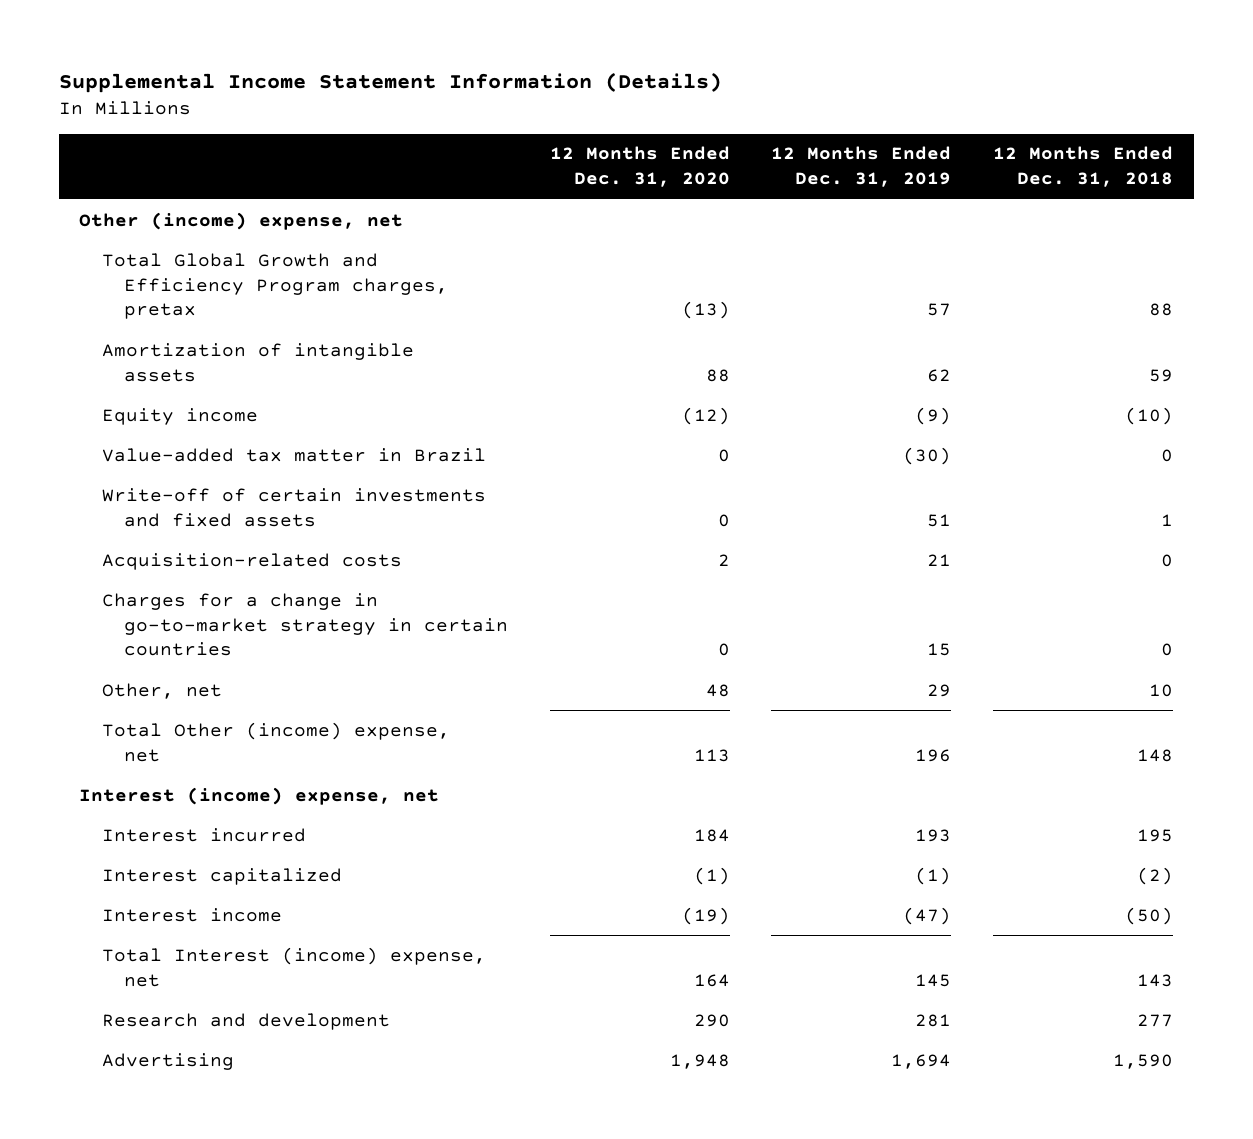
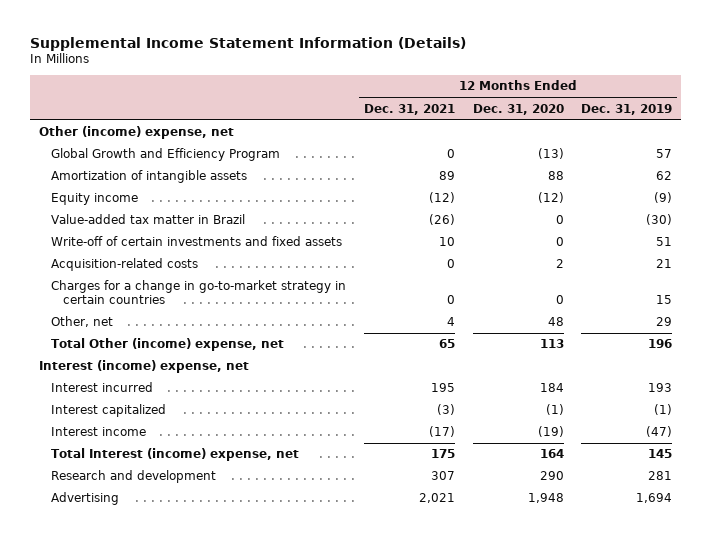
- | 12 Months Ended Dec. 31, 2020 | 12 Months Ended Dec. 31, 2019 | 12 Months Ended Dec. 31, 2018
+ | 12 Months Ended Dec. 31, 2021 | 12 Months Ended Dec. 31, 2020 | 12 Months Ended Dec. 31, 2019
- Total Global Growth and Efficiency Program charges, pretax | (13) | 57 | 88
+ Global Growth and Efficiency Program | 0 | (13) | 57

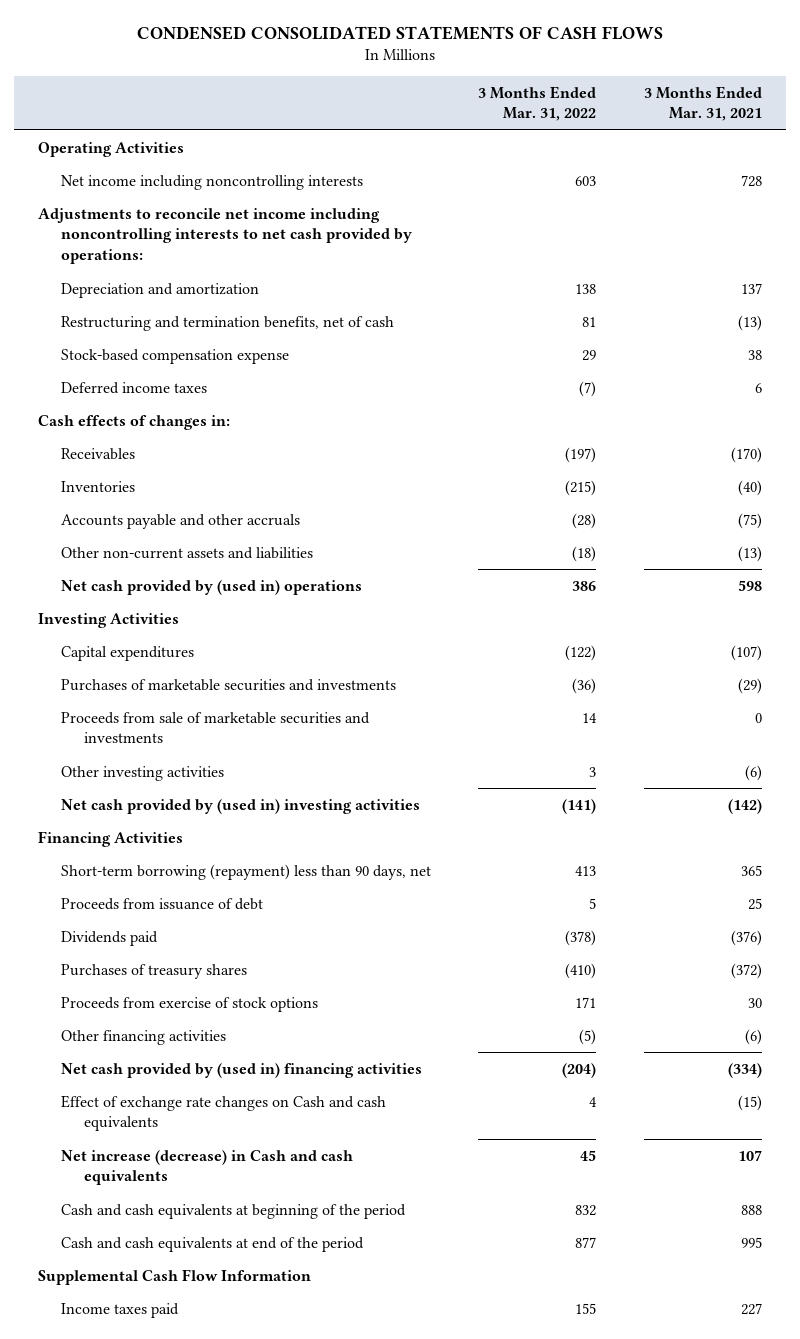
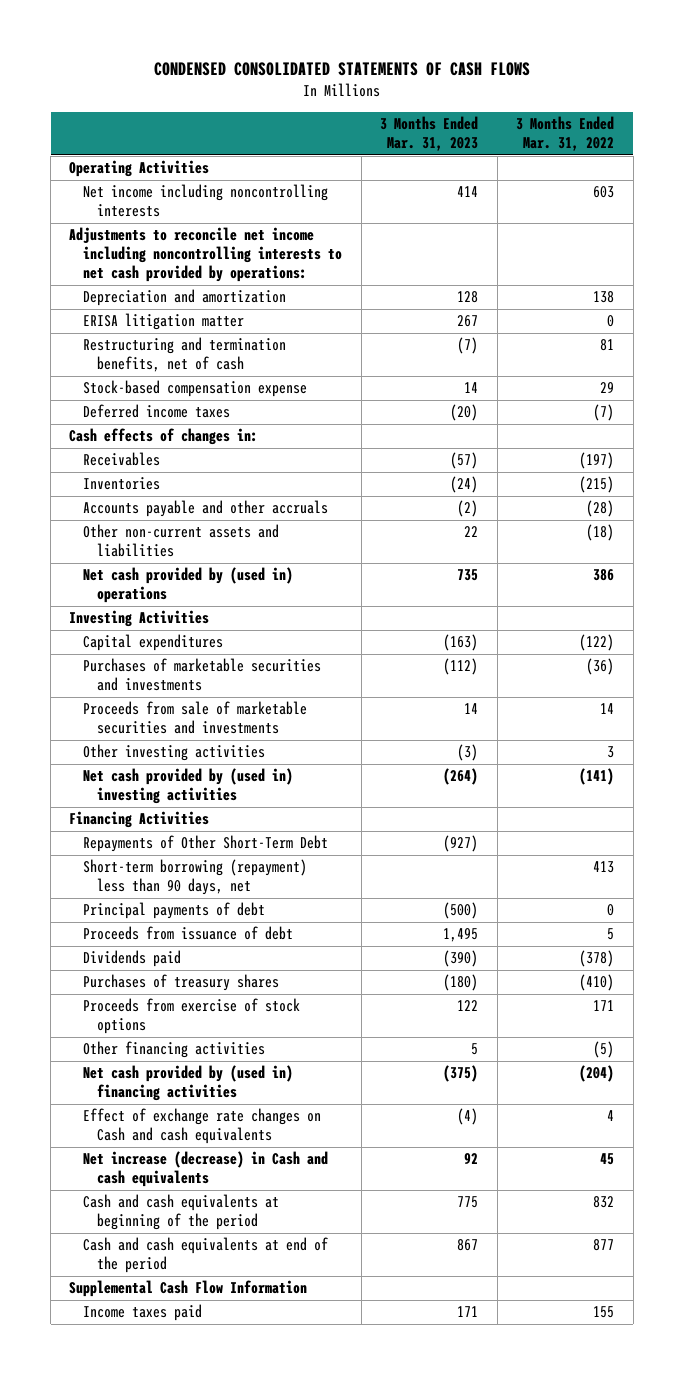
- | 3 Months Ended Mar. 31, 2022 | 3 Months Ended Mar. 31, 2021
+ | 3 Months Ended Mar. 31, 2023 | 3 Months Ended Mar. 31, 2022
+ ERISA litigation matter | 267 | 0
+ Repayments of Other Short-Term Debt | (927) |
+ Principal payments of debt | (500) | 0

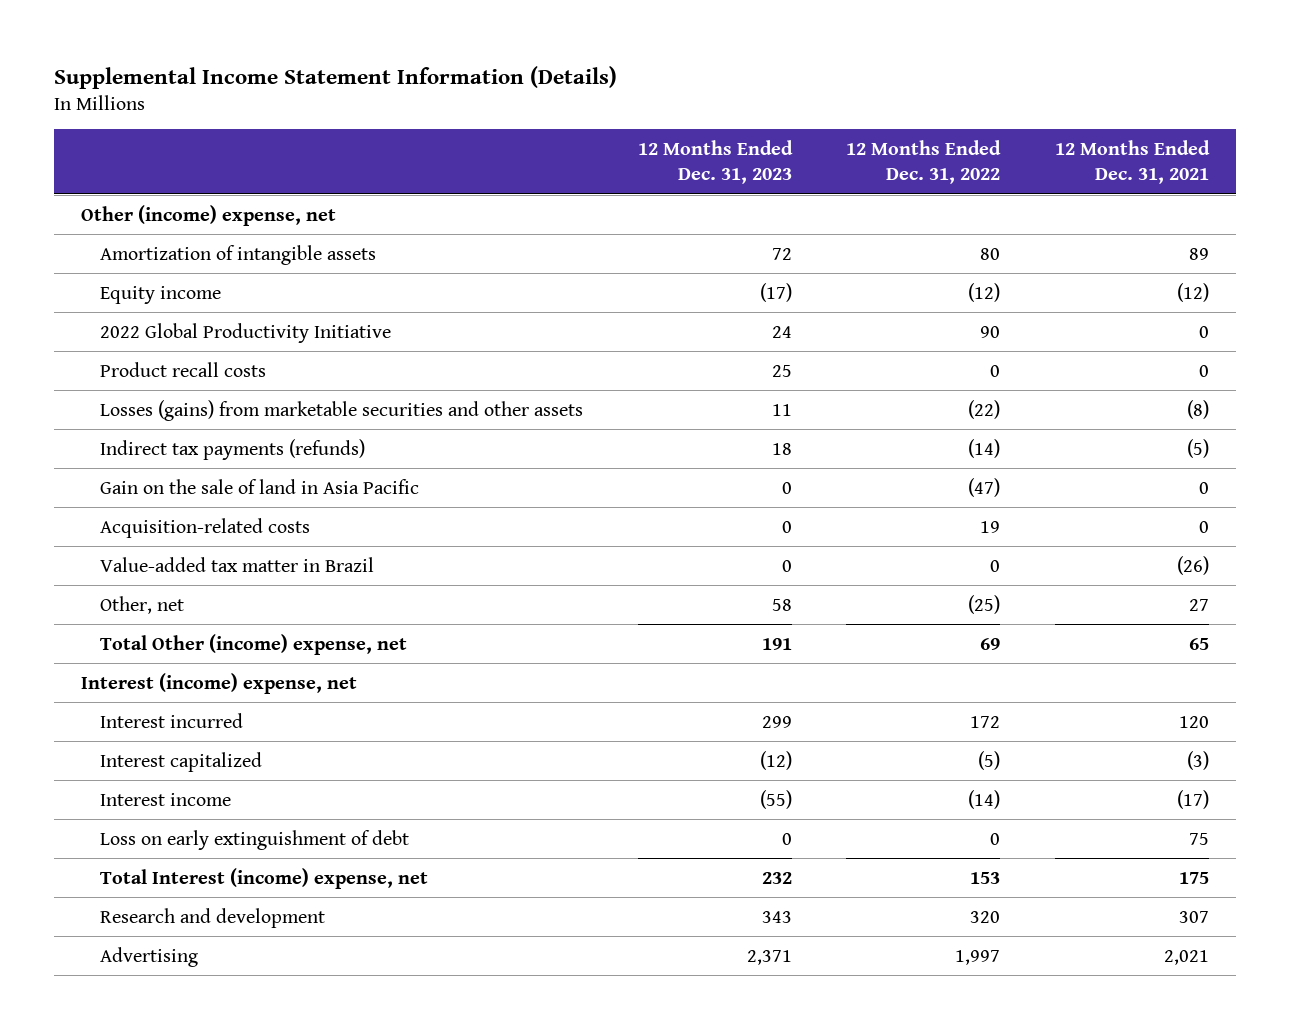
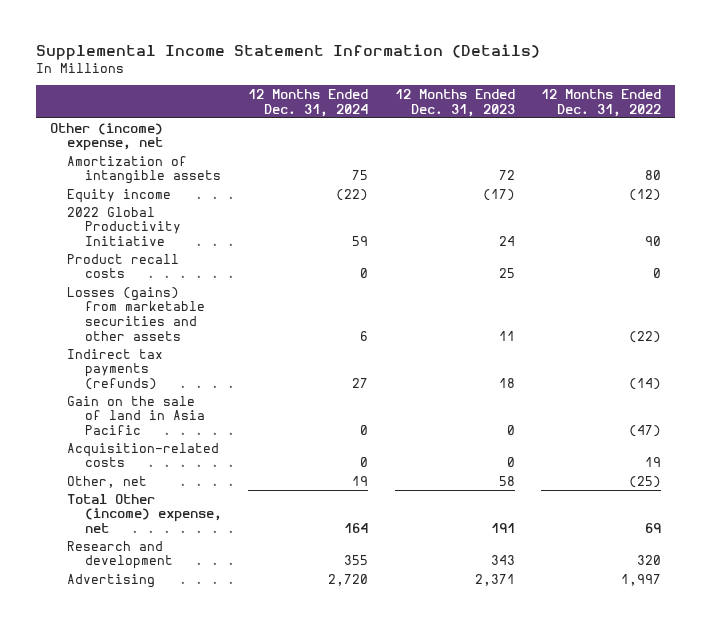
- | 12 Months Ended Dec. 31, 2023 | 12 Months Ended Dec. 31, 2022 | 12 Months Ended Dec. 31, 2021
+ | 12 Months Ended Dec. 31, 2024 | 12 Months Ended Dec. 31, 2023 | 12 Months Ended Dec. 31, 2022
- Value-added tax matter in Brazil | 0 | 0 | (26)
- Interest (income) expense, net
- Interest incurred | 299 | 172 | 120
- Interest capitalized | (12) | (5) | (3)
- Interest income | (55) | (14) | (17)
- Loss on early extinguishment of debt | 0 | 0 | 75
- Total Interest (income) expense, net | 232 | 153 | 175

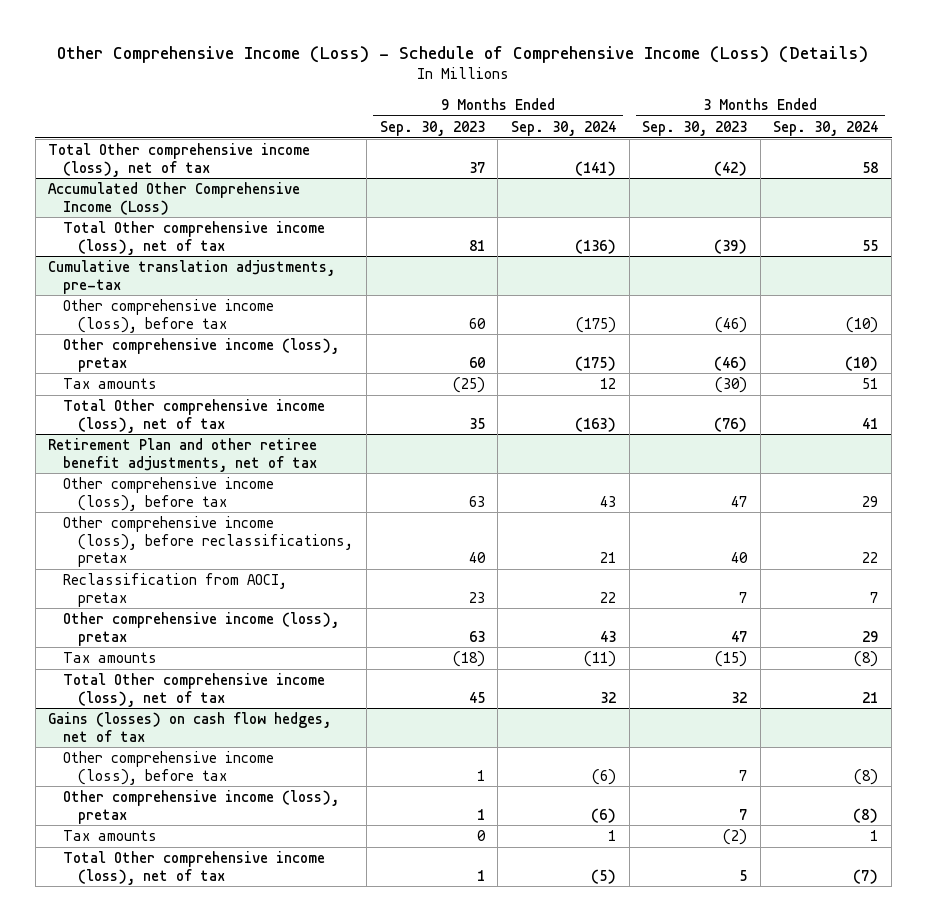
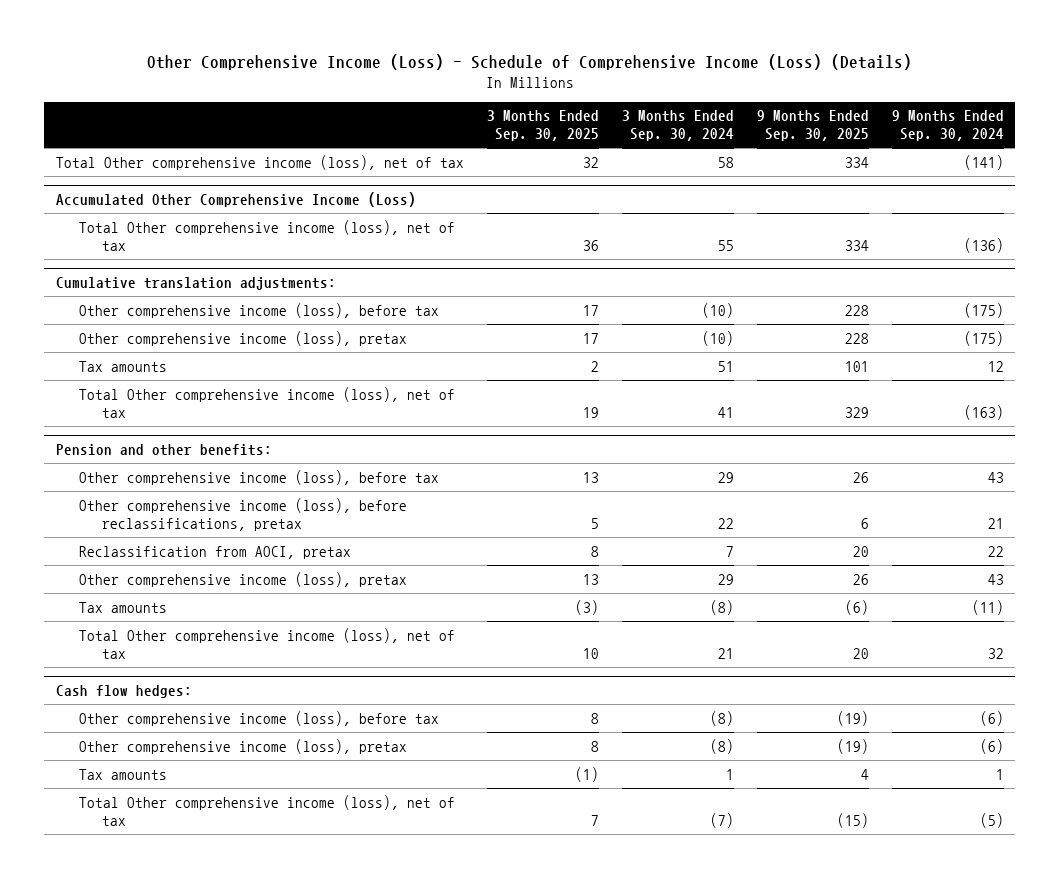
- | 9 Months Ended Sep. 30, 2023 | 9 Months Ended Sep. 30, 2024 | 3 Months Ended Sep. 30, 2023 | 3 Months Ended Sep. 30, 2024
+ | 3 Months Ended Sep. 30, 2025 | 3 Months Ended Sep. 30, 2024 | 9 Months Ended Sep. 30, 2025 | 9 Months Ended Sep. 30, 2024
- Cumulative translation adjustments, pre-tax
+ Cumulative translation adjustments:
- Retirement Plan and other retiree benefit adjustments, net of tax
+ Pension and other benefits:
- Gains (losses) on cash flow hedges, net of tax
+ Cash flow hedges:

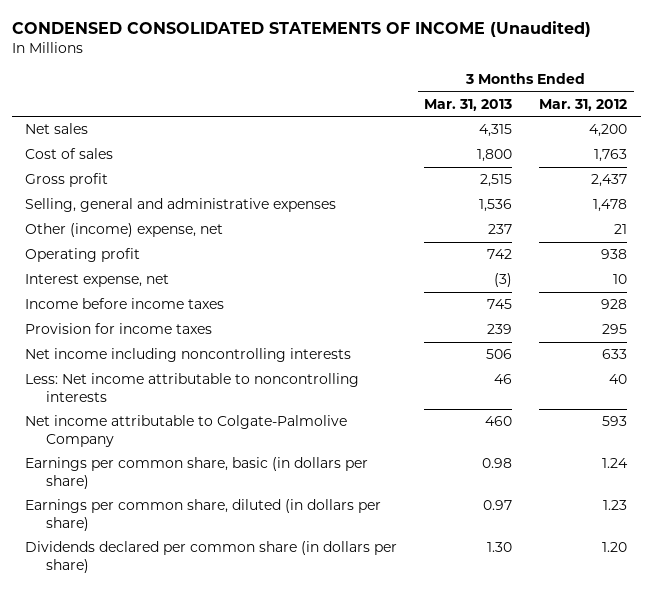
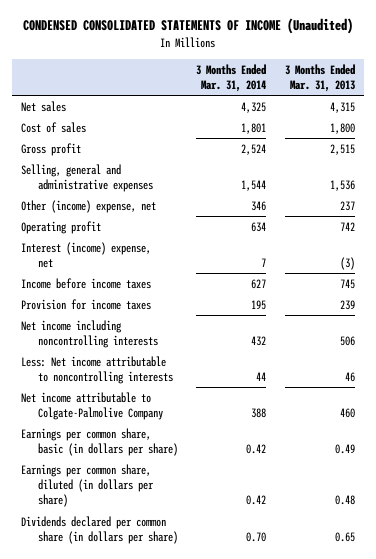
- | 3 Months Ended Mar. 31, 2013 | 3 Months Ended Mar. 31, 2012
+ | 3 Months Ended Mar. 31, 2014 | 3 Months Ended Mar. 31, 2013
- Interest expense, net | (3) | 10
+ Interest (income) expense, net | 7 | (3)
- Earnings per common share, basic (in dollars per share) | 0.98 | 1.24
- Earnings per common share, diluted (in dollars per share) | 0.97 | 1.23
- Dividends declared per common share (in dollars per share) | 1.30 | 1.20
+ Earnings per common share, basic (in dollars per share) | 0.42 | 0.49
+ Earnings per common share, diluted (in dollars per share) | 0.42 | 0.48
+ Dividends declared per common share (in dollars per share) | 0.70 | 0.65

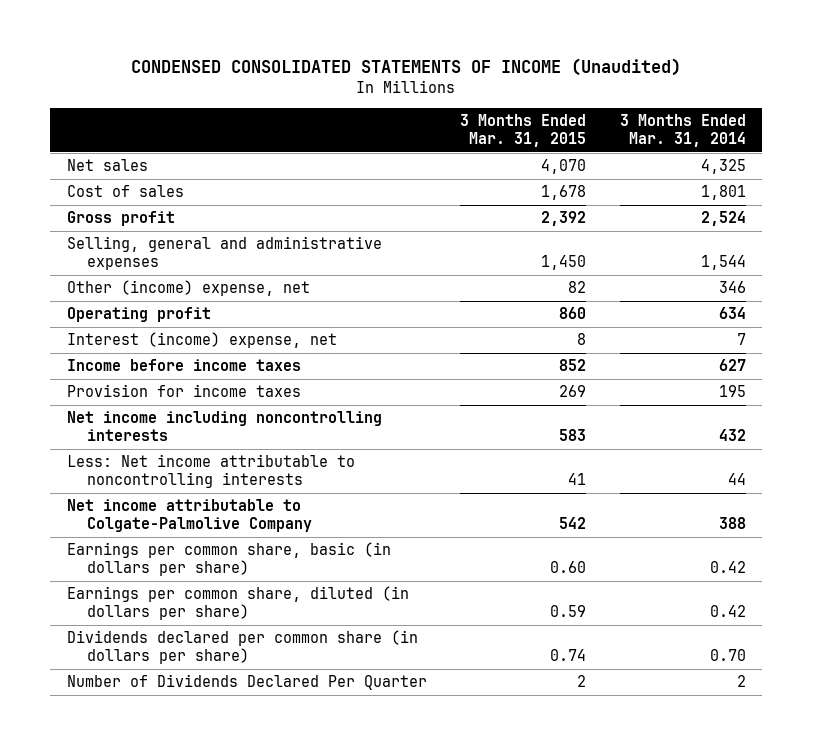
- | 3 Months Ended Mar. 31, 2014 | 3 Months Ended Mar. 31, 2013
+ | 3 Months Ended Mar. 31, 2015 | 3 Months Ended Mar. 31, 2014
+ Number of Dividends Declared Per Quarter | 2 | 2

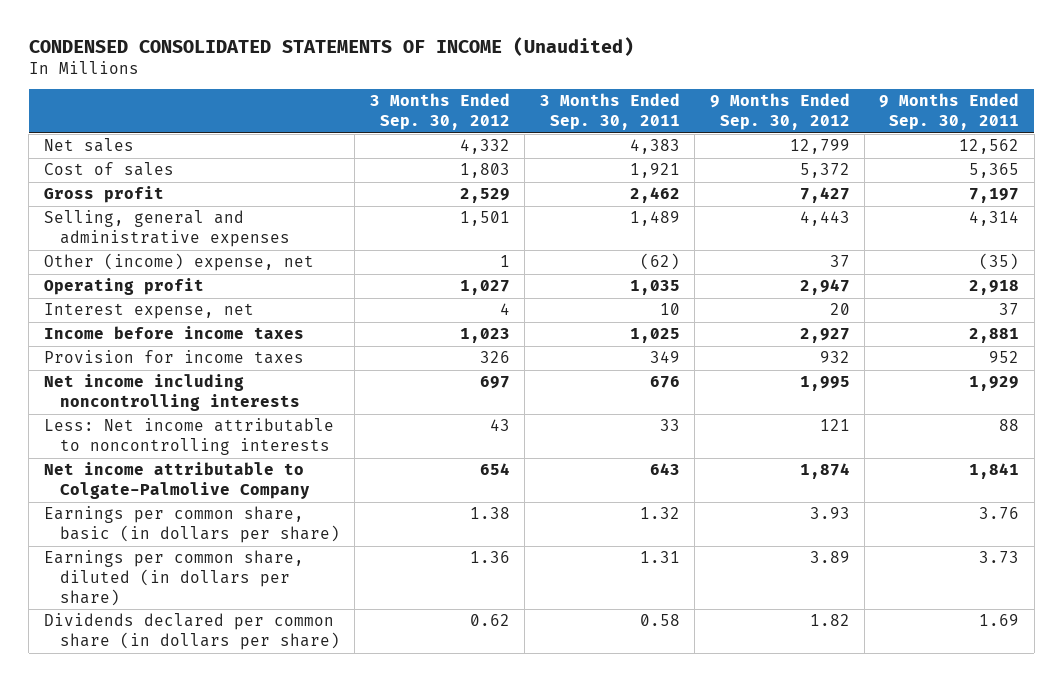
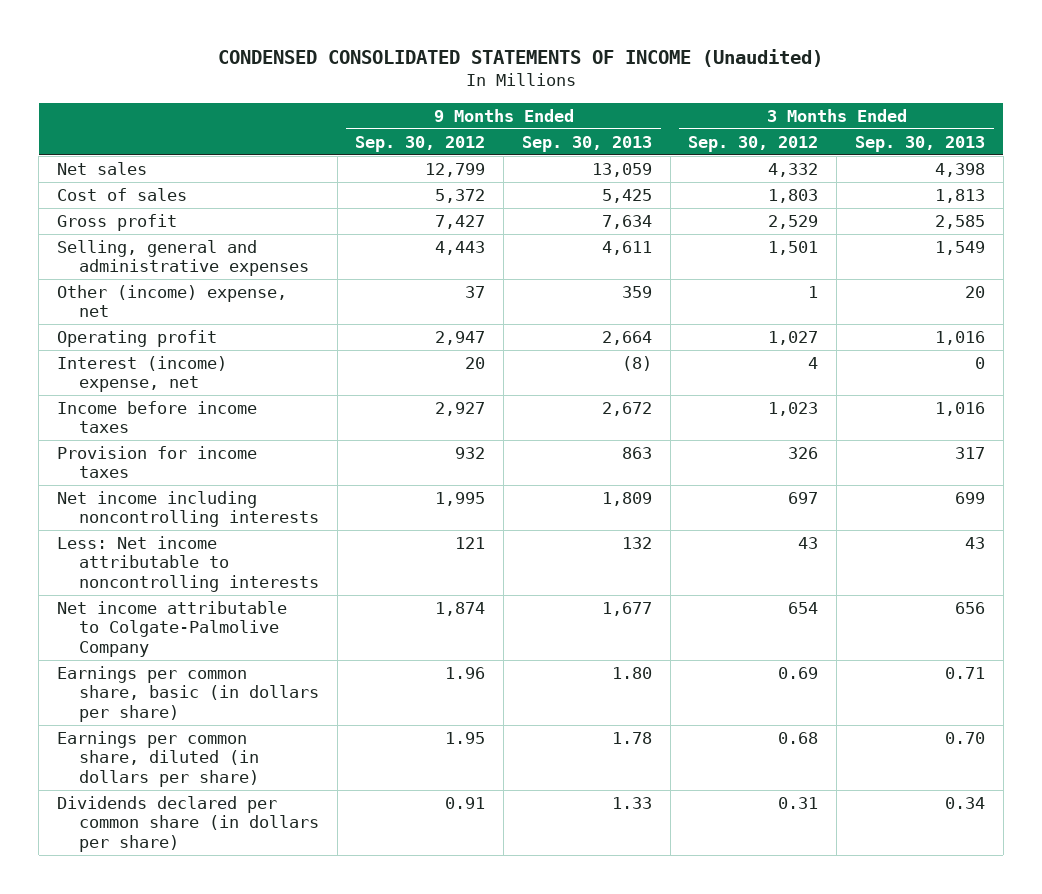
- | 3 Months Ended Sep. 30, 2012 | 3 Months Ended Sep. 30, 2011 | 9 Months Ended Sep. 30, 2012 | 9 Months Ended Sep. 30, 2011
+ | 9 Months Ended Sep. 30, 2012 | 9 Months Ended Sep. 30, 2013 | 3 Months Ended Sep. 30, 2012 | 3 Months Ended Sep. 30, 2013
- Interest expense, net | 4 | 10 | 20 | 37
+ Interest (income) expense, net | 20 | (8) | 4 | 0
- Earnings per common share, basic (in dollars per share) | 1.38 | 1.32 | 3.93 | 3.76
- Earnings per common share, diluted (in dollars per share) | 1.36 | 1.31 | 3.89 | 3.73
- Dividends declared per common share (in dollars per share) | 0.62 | 0.58 | 1.82 | 1.69
+ Earnings per common share, basic (in dollars per share) | 1.96 | 1.80 | 0.69 | 0.71
+ Earnings per common share, diluted (in dollars per share) | 1.95 | 1.78 | 0.68 | 0.70
+ Dividends declared per common share (in dollars per share) | 0.91 | 1.33 | 0.31 | 0.34

